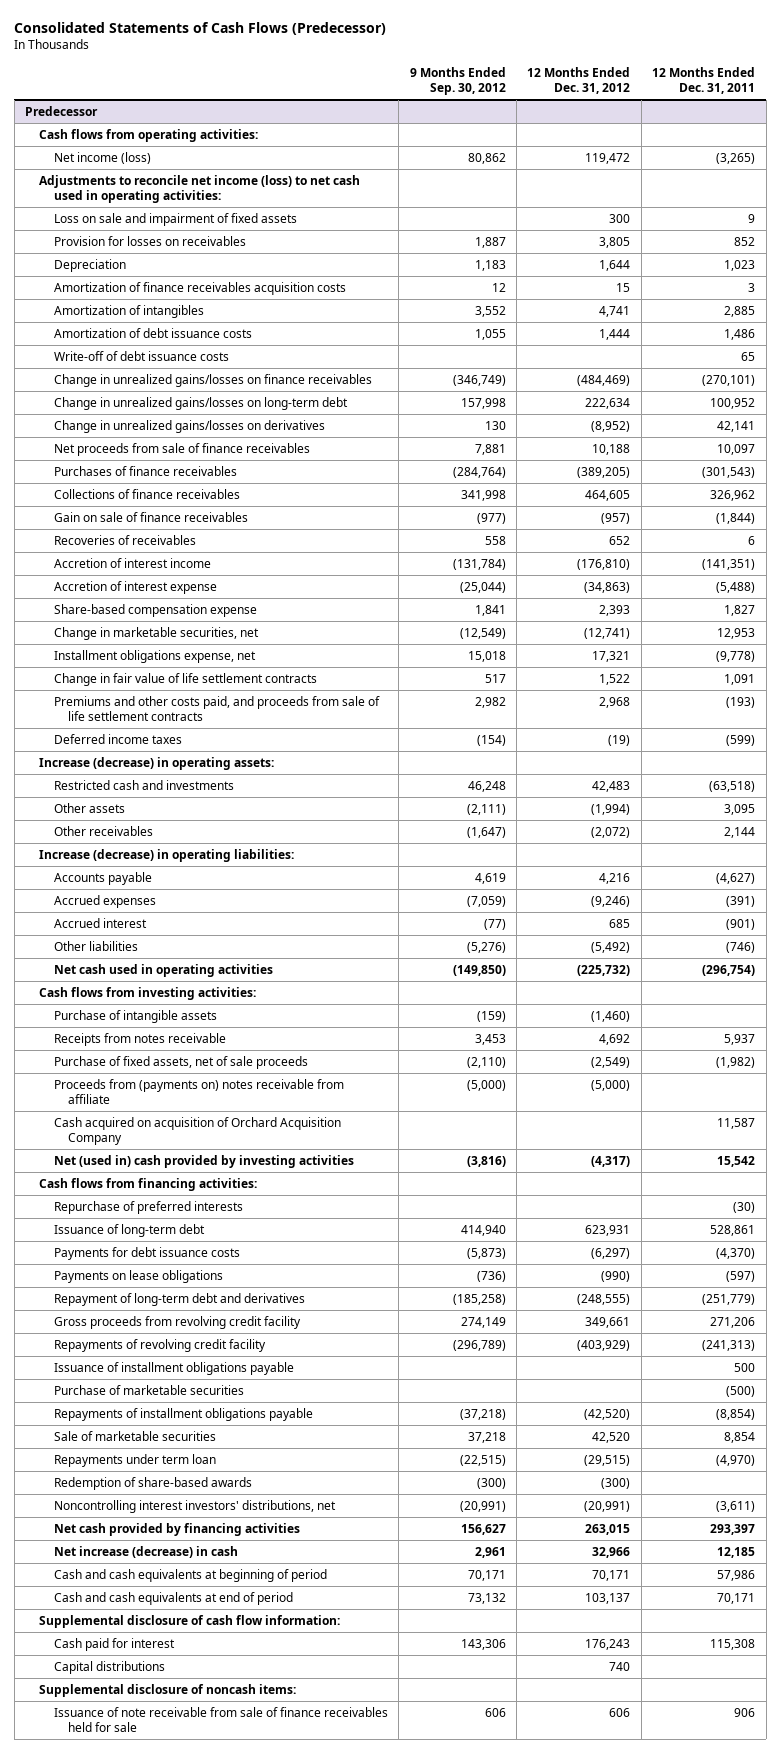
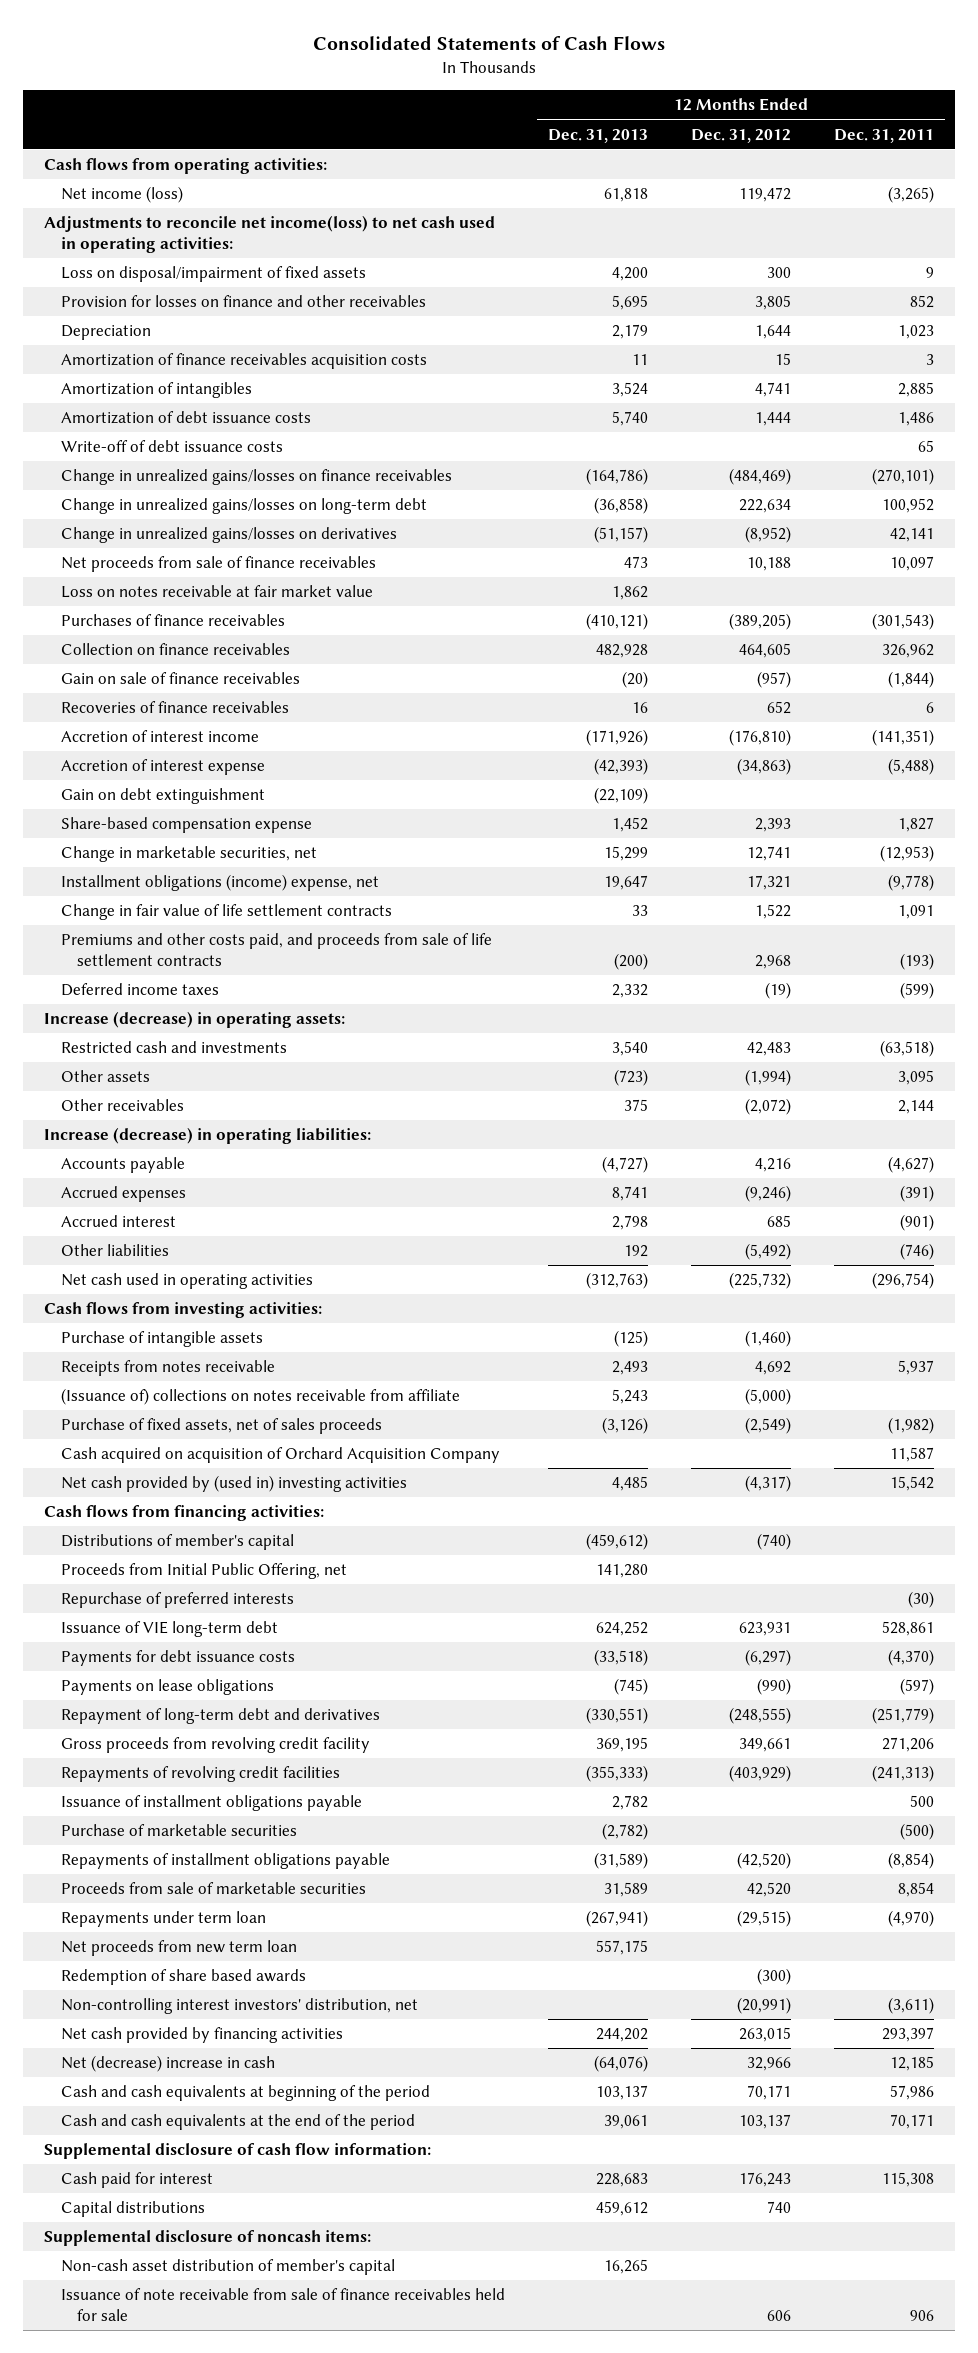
- Consolidated Statements of Cash Flows (Predecessor)
+ Consolidated Statements of Cash Flows
- | 9 Months Ended Sep. 30, 2012 | 12 Months Ended Dec. 31, 2012 | 12 Months Ended Dec. 31, 2011
+ | 12 Months Ended Dec. 31, 2013 | 12 Months Ended Dec. 31, 2012 | 12 Months Ended Dec. 31, 2011
- Predecessor
- Adjustments to reconcile net income (loss) to net cash used in operating activities:
- Loss on sale and impairment of fixed assets | | 300 | 9
- Provision for losses on receivables | 1,887 | 3,805 | 852
+ Adjustments to reconcile net income(loss) to net cash used in operating activities:
+ Loss on disposal/impairment of fixed assets | 4,200 | 300 | 9
+ Provision for losses on finance and other receivables | 5,695 | 3,805 | 852
+ Loss on notes receivable at fair market value | 1,862 | |
- Collections of finance receivables | 341,998 | 464,605 | 326,962
+ Collection on finance receivables | 482,928 | 464,605 | 326,962
- Recoveries of receivables | 558 | 652 | 6
+ Recoveries of finance receivables | 16 | 652 | 6
+ Gain on debt extinguishment | (22,109) | |
- Change in marketable securities, net | (12,549) | (12,741) | 12,953
- Installment obligations expense, net | 15,018 | 17,321 | (9,778)
+ Change in marketable securities, net | 15,299 | 12,741 | (12,953)
+ Installment obligations (income) expense, net | 19,647 | 17,321 | (9,778)
- Purchase of fixed assets, net of sale proceeds | (2,110) | (2,549) | (1,982)
- Proceeds from (payments on) notes receivable from affiliate | (5,000) | (5,000) |
+ (Issuance of) collections on notes receivable from affiliate | 5,243 | (5,000) |
+ Purchase of fixed assets, net of sales proceeds | (3,126) | (2,549) | (1,982)
- Net (used in) cash provided by investing activities | (3,816) | (4,317) | 15,542
+ Net cash provided by (used in) investing activities | 4,485 | (4,317) | 15,542
+ Distributions of member's capital | (459,612) | (740) |
+ Proceeds from Initial Public Offering, net | 141,280 | |
- Issuance of long-term debt | 414,940 | 623,931 | 528,861
+ Issuance of VIE long-term debt | 624,252 | 623,931 | 528,861
- Repayments of revolving credit facility | (296,789) | (403,929) | (241,313)
+ Repayments of revolving credit facilities | (355,333) | (403,929) | (241,313)
- Sale of marketable securities | 37,218 | 42,520 | 8,854
+ Proceeds from sale of marketable securities | 31,589 | 42,520 | 8,854
- Redemption of share-based awards | (300) | (300) |
- Noncontrolling interest investors' distributions, net | (20,991) | (20,991) | (3,611)
+ Net proceeds from new term loan | 557,175 | |
+ Redemption of share based awards | | (300) |
+ Non-controlling interest investors' distribution, net | | (20,991) | (3,611)
- Net increase (decrease) in cash | 2,961 | 32,966 | 12,185
- Cash and cash equivalents at beginning of period | 70,171 | 70,171 | 57,986
- Cash and cash equivalents at end of period | 73,132 | 103,137 | 70,171
+ Net (decrease) increase in cash | (64,076) | 32,966 | 12,185
+ Cash and cash equivalents at beginning of the period | 103,137 | 70,171 | 57,986
+ Cash and cash equivalents at the end of the period | 39,061 | 103,137 | 70,171
+ Non-cash asset distribution of member's capital | 16,265 | |

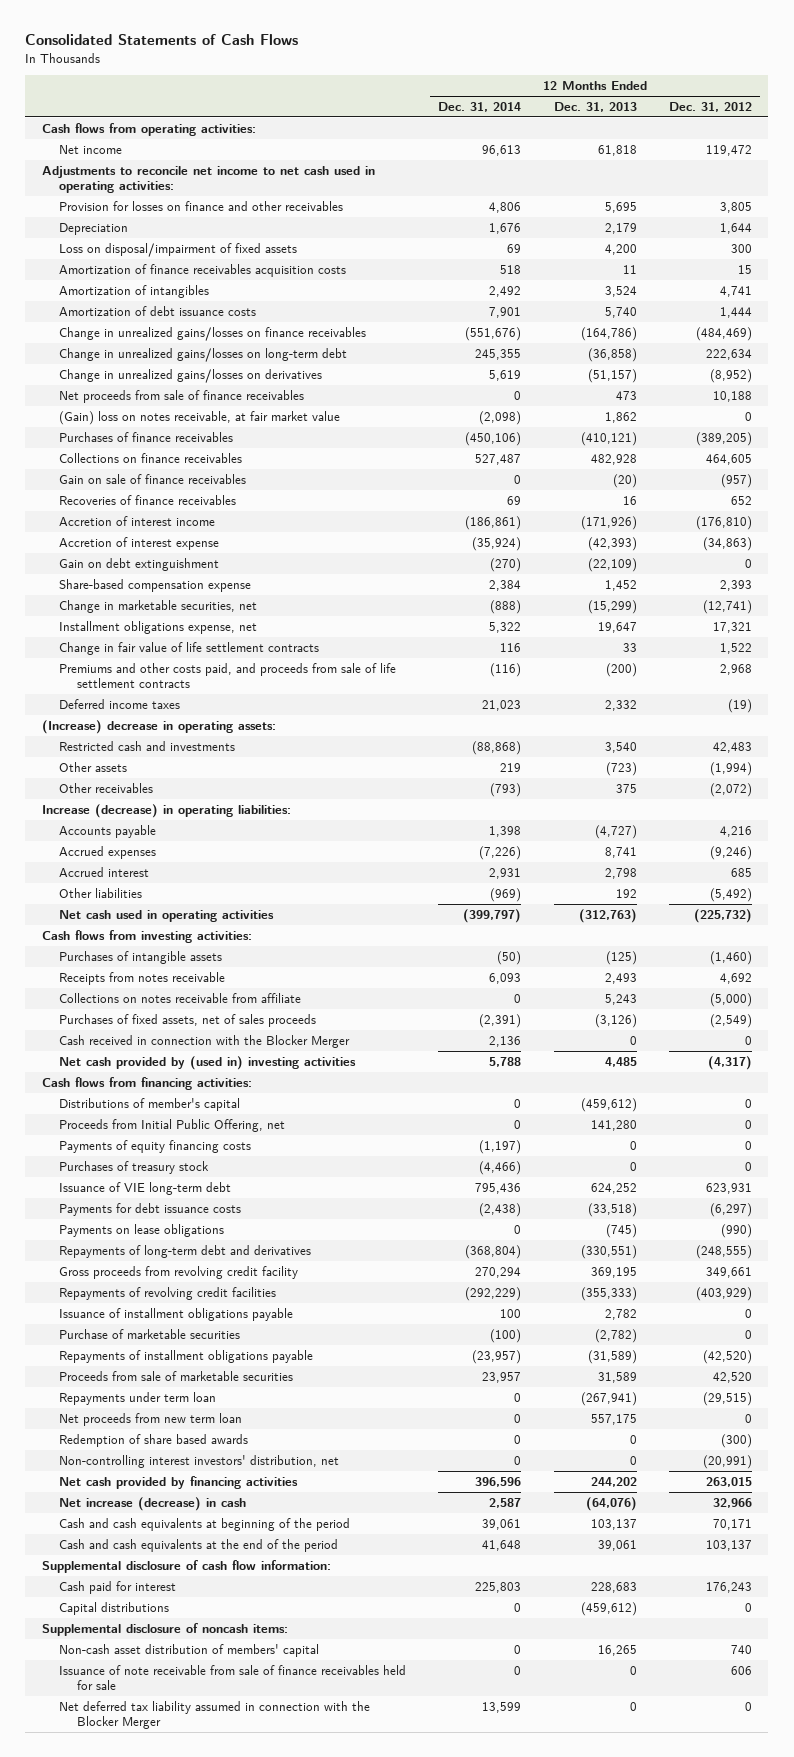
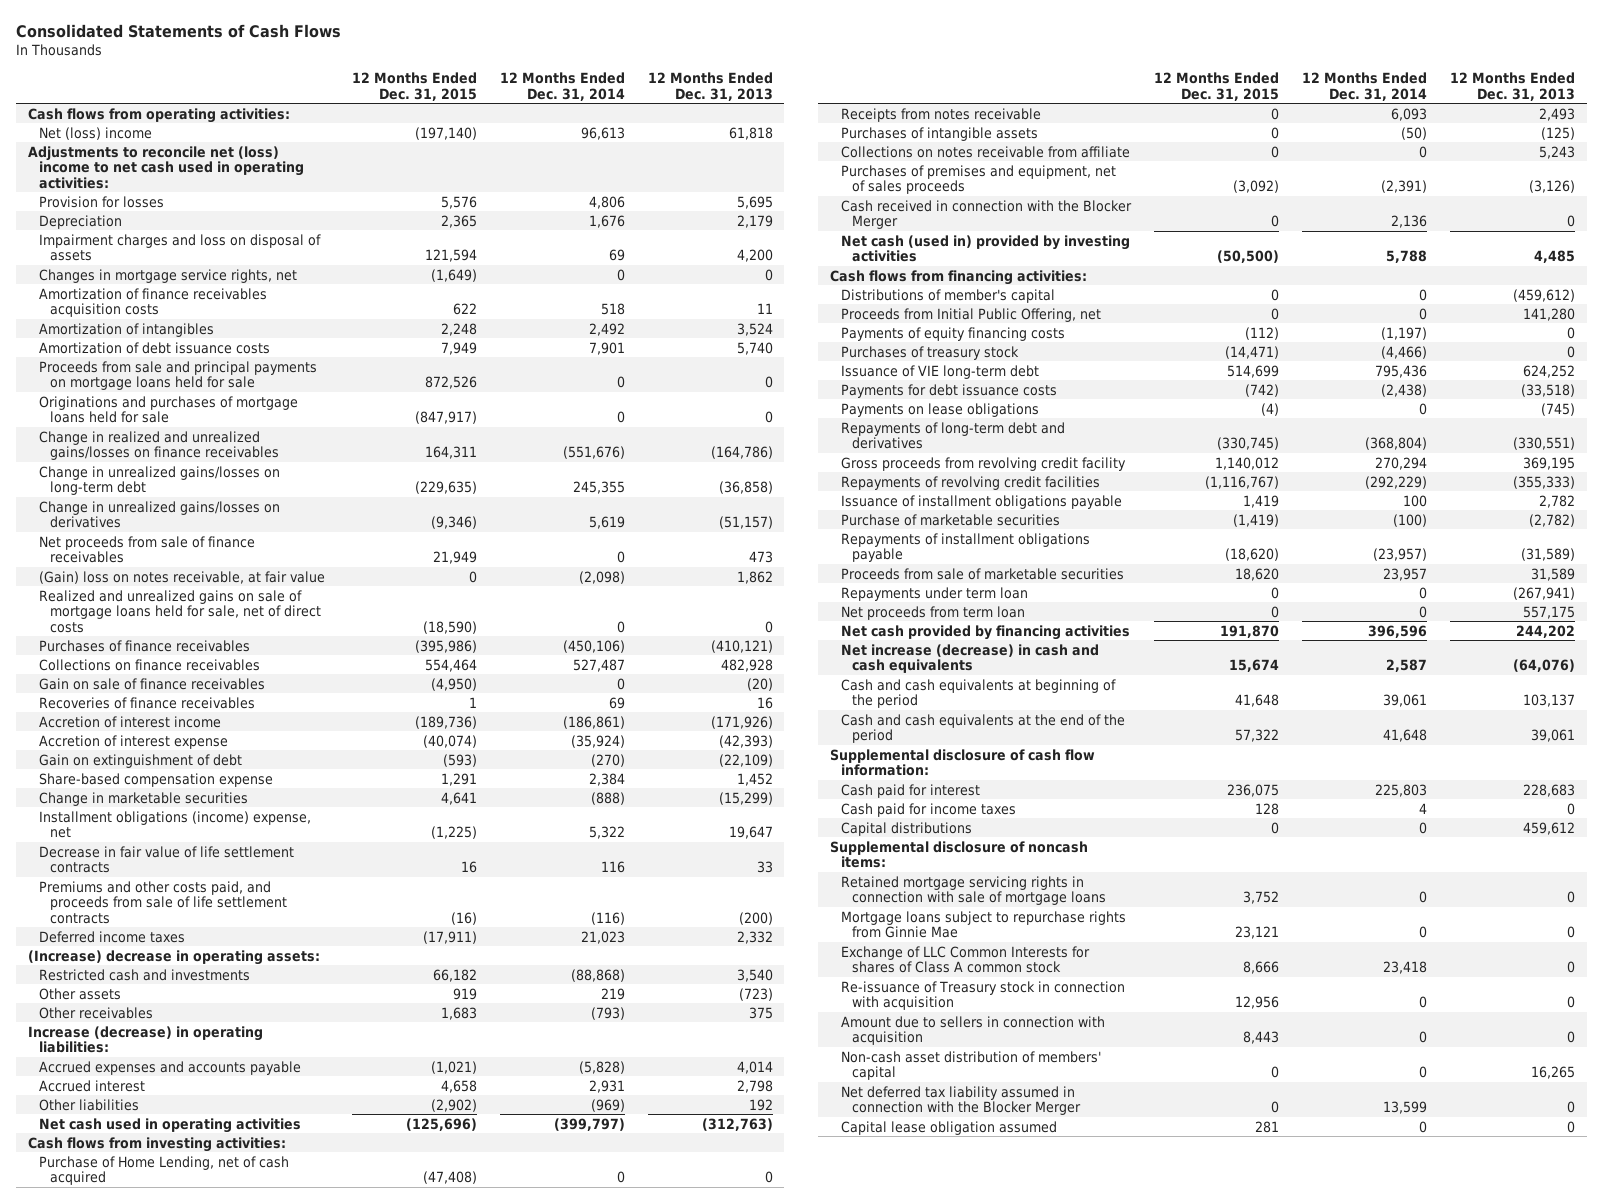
- | 12 Months Ended Dec. 31, 2014 | 12 Months Ended Dec. 31, 2013 | 12 Months Ended Dec. 31, 2012
+ | 12 Months Ended Dec. 31, 2015 | 12 Months Ended Dec. 31, 2014 | 12 Months Ended Dec. 31, 2013
- Net income | 96,613 | 61,818 | 119,472
- Adjustments to reconcile net income to net cash used in operating activities:
- Provision for losses on finance and other receivables | 4,806 | 5,695 | 3,805
+ Net (loss) income | (197,140) | 96,613 | 61,818
+ Adjustments to reconcile net (loss) income to net cash used in operating activities:
+ Provision for losses | 5,576 | 4,806 | 5,695
- Loss on disposal/impairment of fixed assets | 69 | 4,200 | 300
+ Impairment charges and loss on disposal of assets | 121,594 | 69 | 4,200
+ Changes in mortgage service rights, net | (1,649) | 0 | 0
- Change in unrealized gains/losses on finance receivables | (551,676) | (164,786) | (484,469)
+ Proceeds from sale and principal payments on mortgage loans held for sale | 872,526 | 0 | 0
+ Originations and purchases of mortgage loans held for sale | (847,917) | 0 | 0
+ Change in realized and unrealized gains/losses on finance receivables | 164,311 | (551,676) | (164,786)
- (Gain) loss on notes receivable, at fair market value | (2,098) | 1,862 | 0
+ (Gain) loss on notes receivable, at fair value | 0 | (2,098) | 1,862
+ Realized and unrealized gains on sale of mortgage loans held for sale, net of direct costs | (18,590) | 0 | 0
- Gain on debt extinguishment | (270) | (22,109) | 0
+ Gain on extinguishment of debt | (593) | (270) | (22,109)
- Change in marketable securities, net | (888) | (15,299) | (12,741)
- Installment obligations expense, net | 5,322 | 19,647 | 17,321
- Change in fair value of life settlement contracts | 116 | 33 | 1,522
+ Change in marketable securities | 4,641 | (888) | (15,299)
+ Installment obligations (income) expense, net | (1,225) | 5,322 | 19,647
+ Decrease in fair value of life settlement contracts | 16 | 116 | 33
- Accounts payable | 1,398 | (4,727) | 4,216
- Accrued expenses | (7,226) | 8,741 | (9,246)
+ Accrued expenses and accounts payable | (1,021) | (5,828) | 4,014
+ Purchase of Home Lending, net of cash acquired | (47,408) | 0 | 0
moved down: Purchases of intangible assets | 0 | (50) | (125)
- Purchases of fixed assets, net of sales proceeds | (2,391) | (3,126) | (2,549)
+ Purchases of premises and equipment, net of sales proceeds | (3,092) | (2,391) | (3,126)
- Net cash provided by (used in) investing activities | 5,788 | 4,485 | (4,317)
+ Net cash (used in) provided by investing activities | (50,500) | 5,788 | 4,485
- Net proceeds from new term loan | 0 | 557,175 | 0
- Redemption of share based awards | 0 | 0 | (300)
- Non-controlling interest investors' distribution, net | 0 | 0 | (20,991)
+ Net proceeds from term loan | 0 | 0 | 557,175
- Net increase (decrease) in cash | 2,587 | (64,076) | 32,966
+ Net increase (decrease) in cash and cash equivalents | 15,674 | 2,587 | (64,076)
- Capital distributions | 0 | (459,612) | 0
+ Cash paid for income taxes | 128 | 4 | 0
+ Capital distributions | 0 | 0 | 459,612
+ Retained mortgage servicing rights in connection with sale of mortgage loans | 3,752 | 0 | 0
+ Mortgage loans subject to repurchase rights from Ginnie Mae | 23,121 | 0 | 0
+ Exchange of LLC Common Interests for shares of Class A common stock | 8,666 | 23,418 | 0
+ Re-issuance of Treasury stock in connection with acquisition | 12,956 | 0 | 0
+ Amount due to sellers in connection with acquisition | 8,443 | 0 | 0
- Issuance of note receivable from sale of finance receivables held for sale | 0 | 0 | 606
+ Capital lease obligation assumed | 281 | 0 | 0

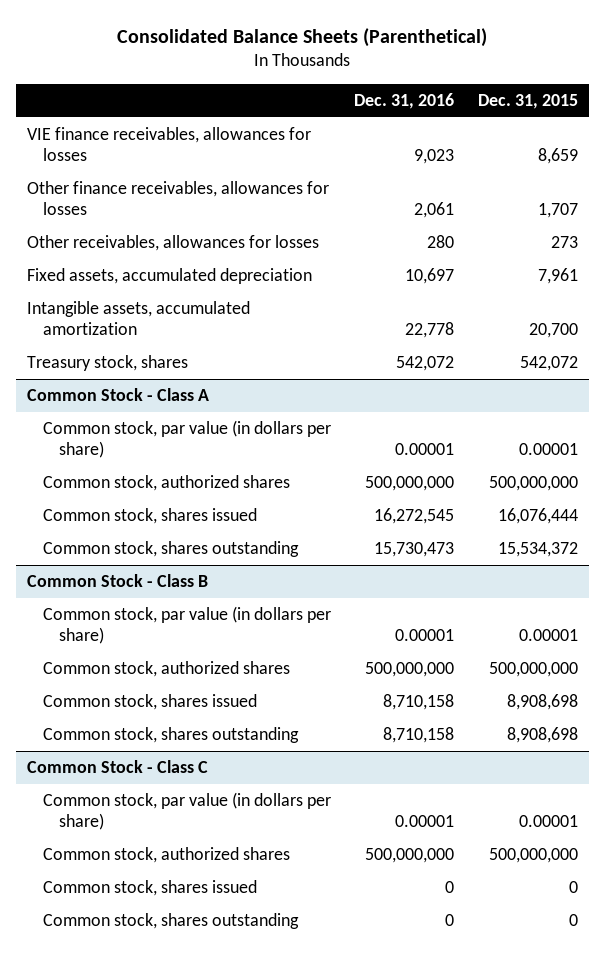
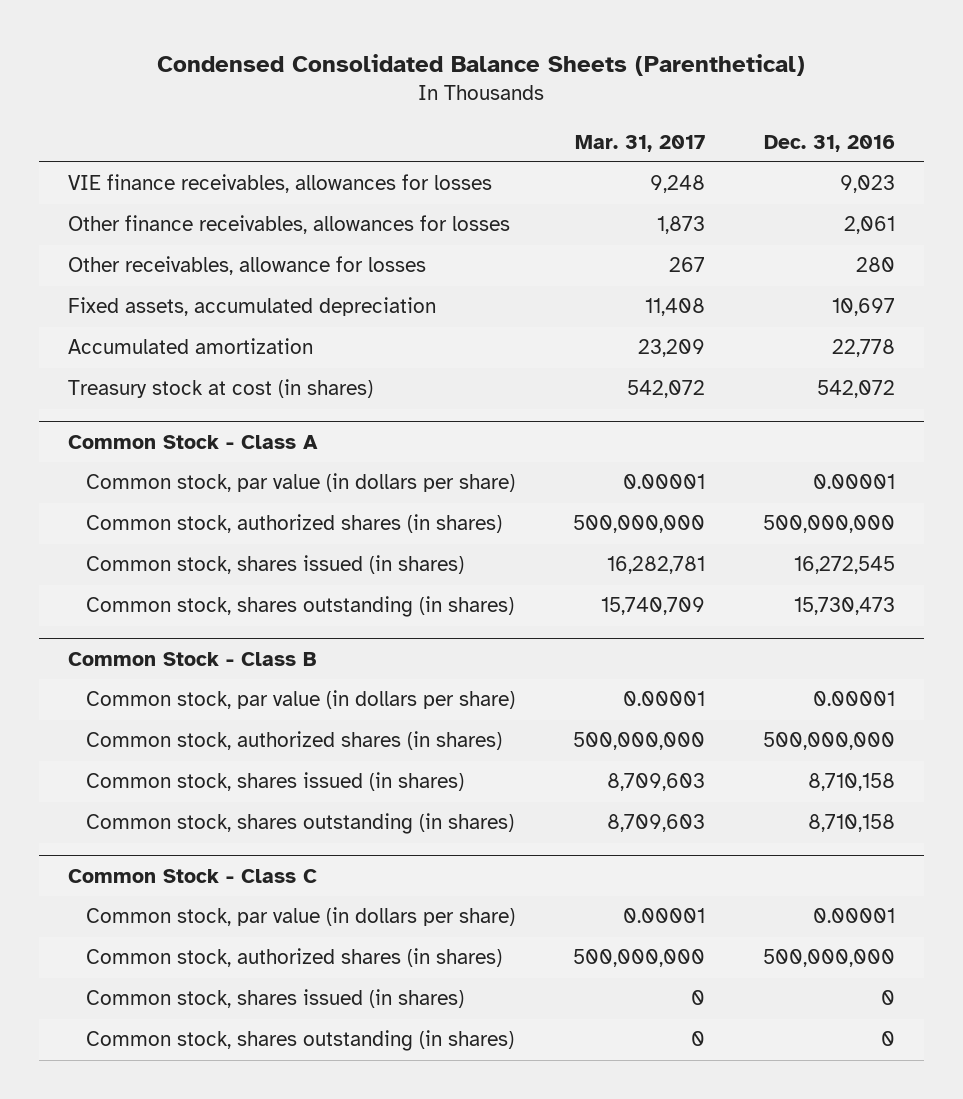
- Consolidated Balance Sheets (Parenthetical)
+ Condensed Consolidated Balance Sheets (Parenthetical)
- | Dec. 31, 2016 | Dec. 31, 2015
+ | Mar. 31, 2017 | Dec. 31, 2016
- Other receivables, allowances for losses | 280 | 273
+ Other receivables, allowance for losses | 267 | 280
- Intangible assets, accumulated amortization | 22,778 | 20,700
- Treasury stock, shares | 542,072 | 542,072
+ Accumulated amortization | 23,209 | 22,778
+ Treasury stock at cost (in shares) | 542,072 | 542,072
@ Common Stock - Class A
- Common stock, authorized shares | 500,000,000 | 500,000,000
- Common stock, shares issued | 16,272,545 | 16,076,444
- Common stock, shares outstanding | 15,730,473 | 15,534,372
+ Common stock, authorized shares (in shares) | 500,000,000 | 500,000,000
+ Common stock, shares issued (in shares) | 16,282,781 | 16,272,545
+ Common stock, shares outstanding (in shares) | 15,740,709 | 15,730,473
@ Common Stock - Class B
- Common stock, authorized shares | 500,000,000 | 500,000,000
- Common stock, shares issued | 8,710,158 | 8,908,698
- Common stock, shares outstanding | 8,710,158 | 8,908,698
+ Common stock, authorized shares (in shares) | 500,000,000 | 500,000,000
+ Common stock, shares issued (in shares) | 8,709,603 | 8,710,158
+ Common stock, shares outstanding (in shares) | 8,709,603 | 8,710,158
@ Common Stock - Class C
- Common stock, authorized shares | 500,000,000 | 500,000,000
- Common stock, shares issued | 0 | 0
- Common stock, shares outstanding | 0 | 0
+ Common stock, authorized shares (in shares) | 500,000,000 | 500,000,000
+ Common stock, shares issued (in shares) | 0 | 0
+ Common stock, shares outstanding (in shares) | 0 | 0

